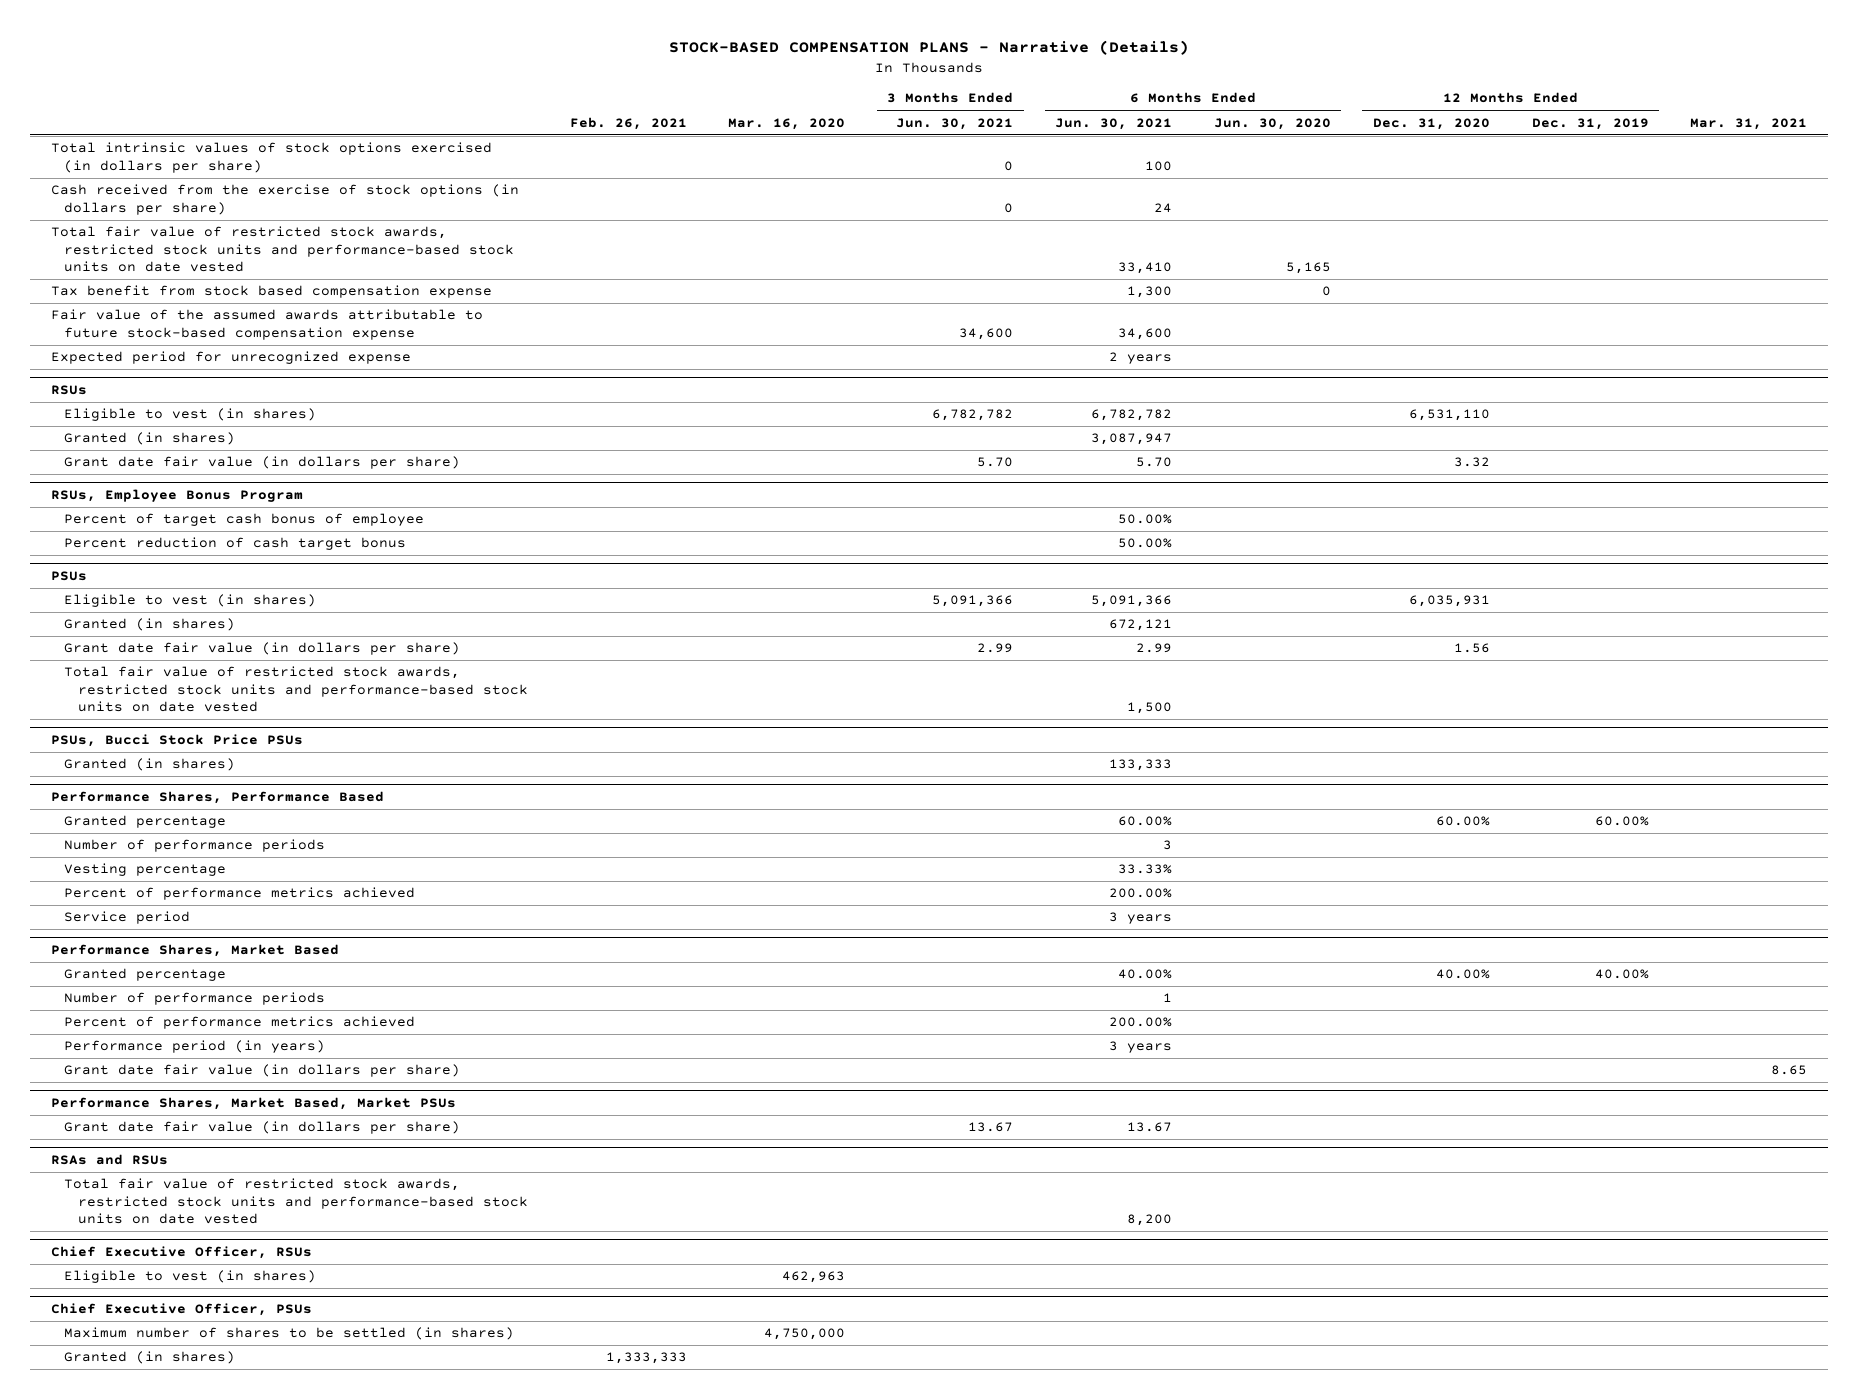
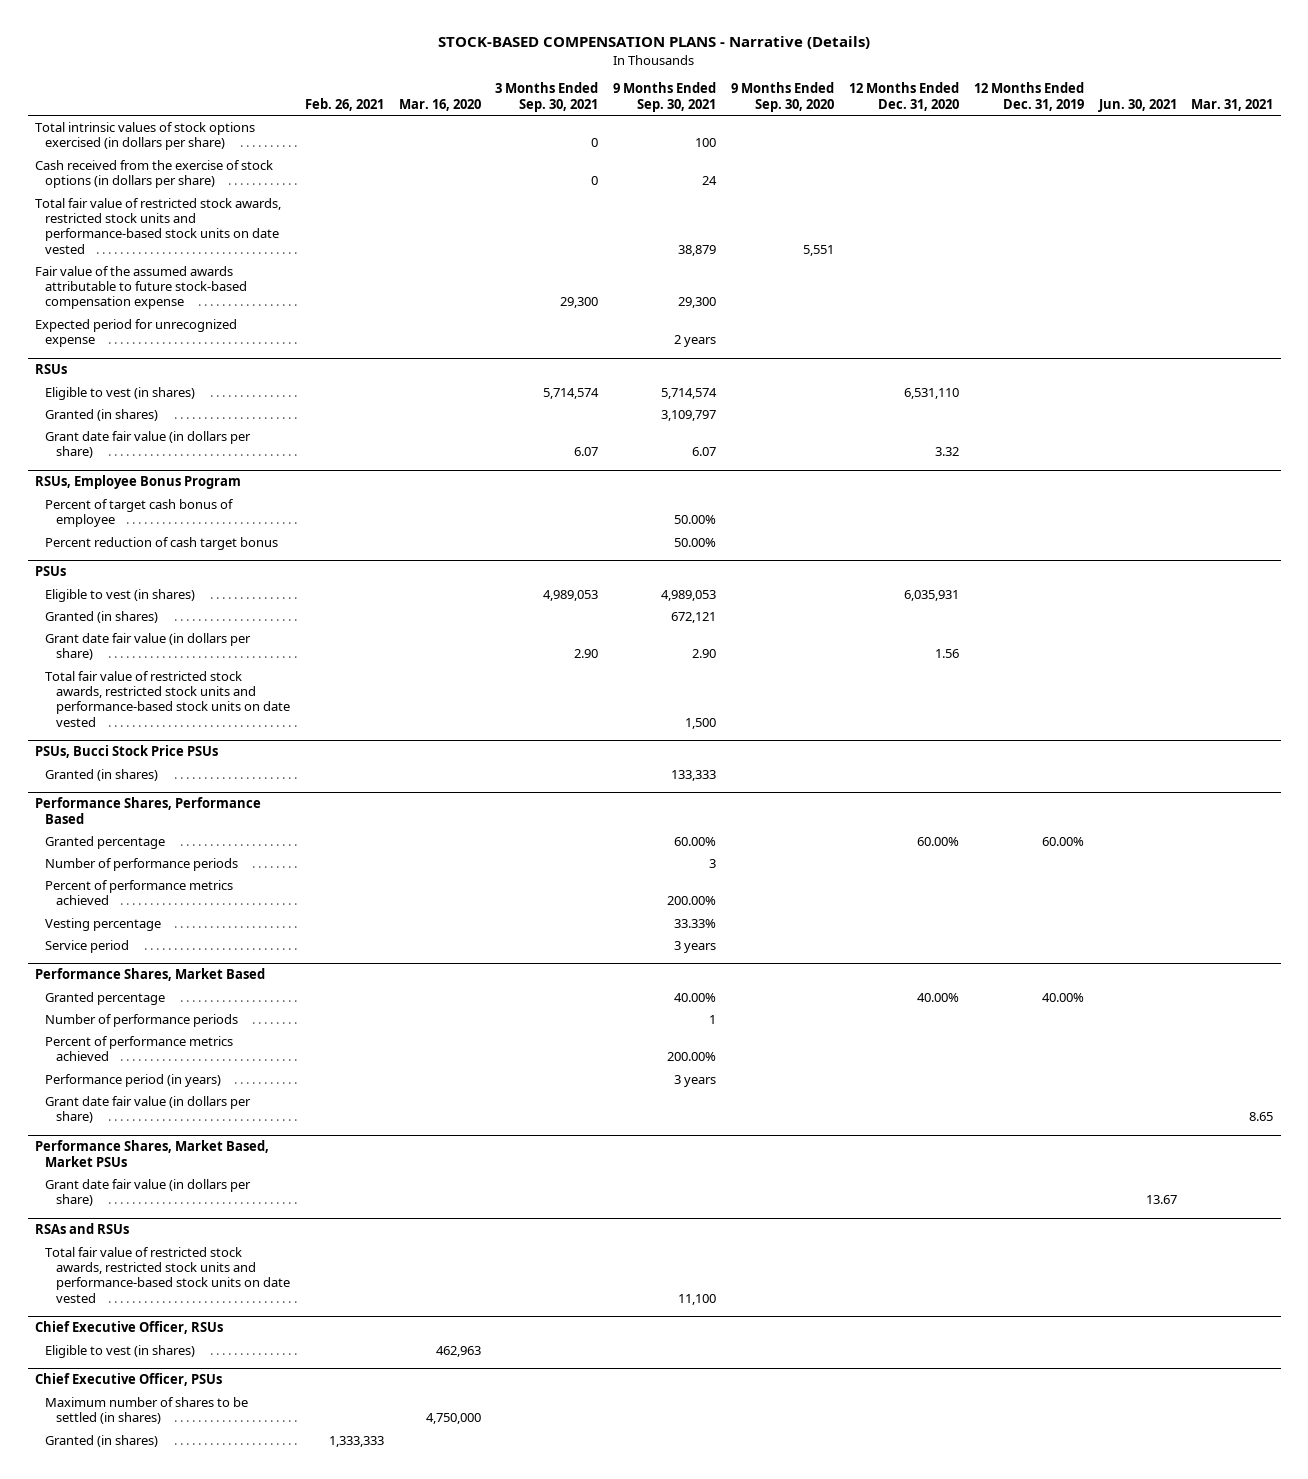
- | Feb. 26, 2021 | Mar. 16, 2020 | 3 Months Ended Jun. 30, 2021 | 6 Months Ended Jun. 30, 2021 | 6 Months Ended Jun. 30, 2020 | 12 Months Ended Dec. 31, 2020 | 12 Months Ended Dec. 31, 2019 | Mar. 31, 2021
+ | Feb. 26, 2021 | Mar. 16, 2020 | 3 Months Ended Sep. 30, 2021 | 9 Months Ended Sep. 30, 2021 | 9 Months Ended Sep. 30, 2020 | 12 Months Ended Dec. 31, 2020 | 12 Months Ended Dec. 31, 2019 | Jun. 30, 2021 | Mar. 31, 2021
- Tax benefit from stock based compensation expense | | | | 1,300 | 0 | | |
@ Performance Shares, Performance Based
moved down: Vesting percentage | | | | 33.33% | | | | |

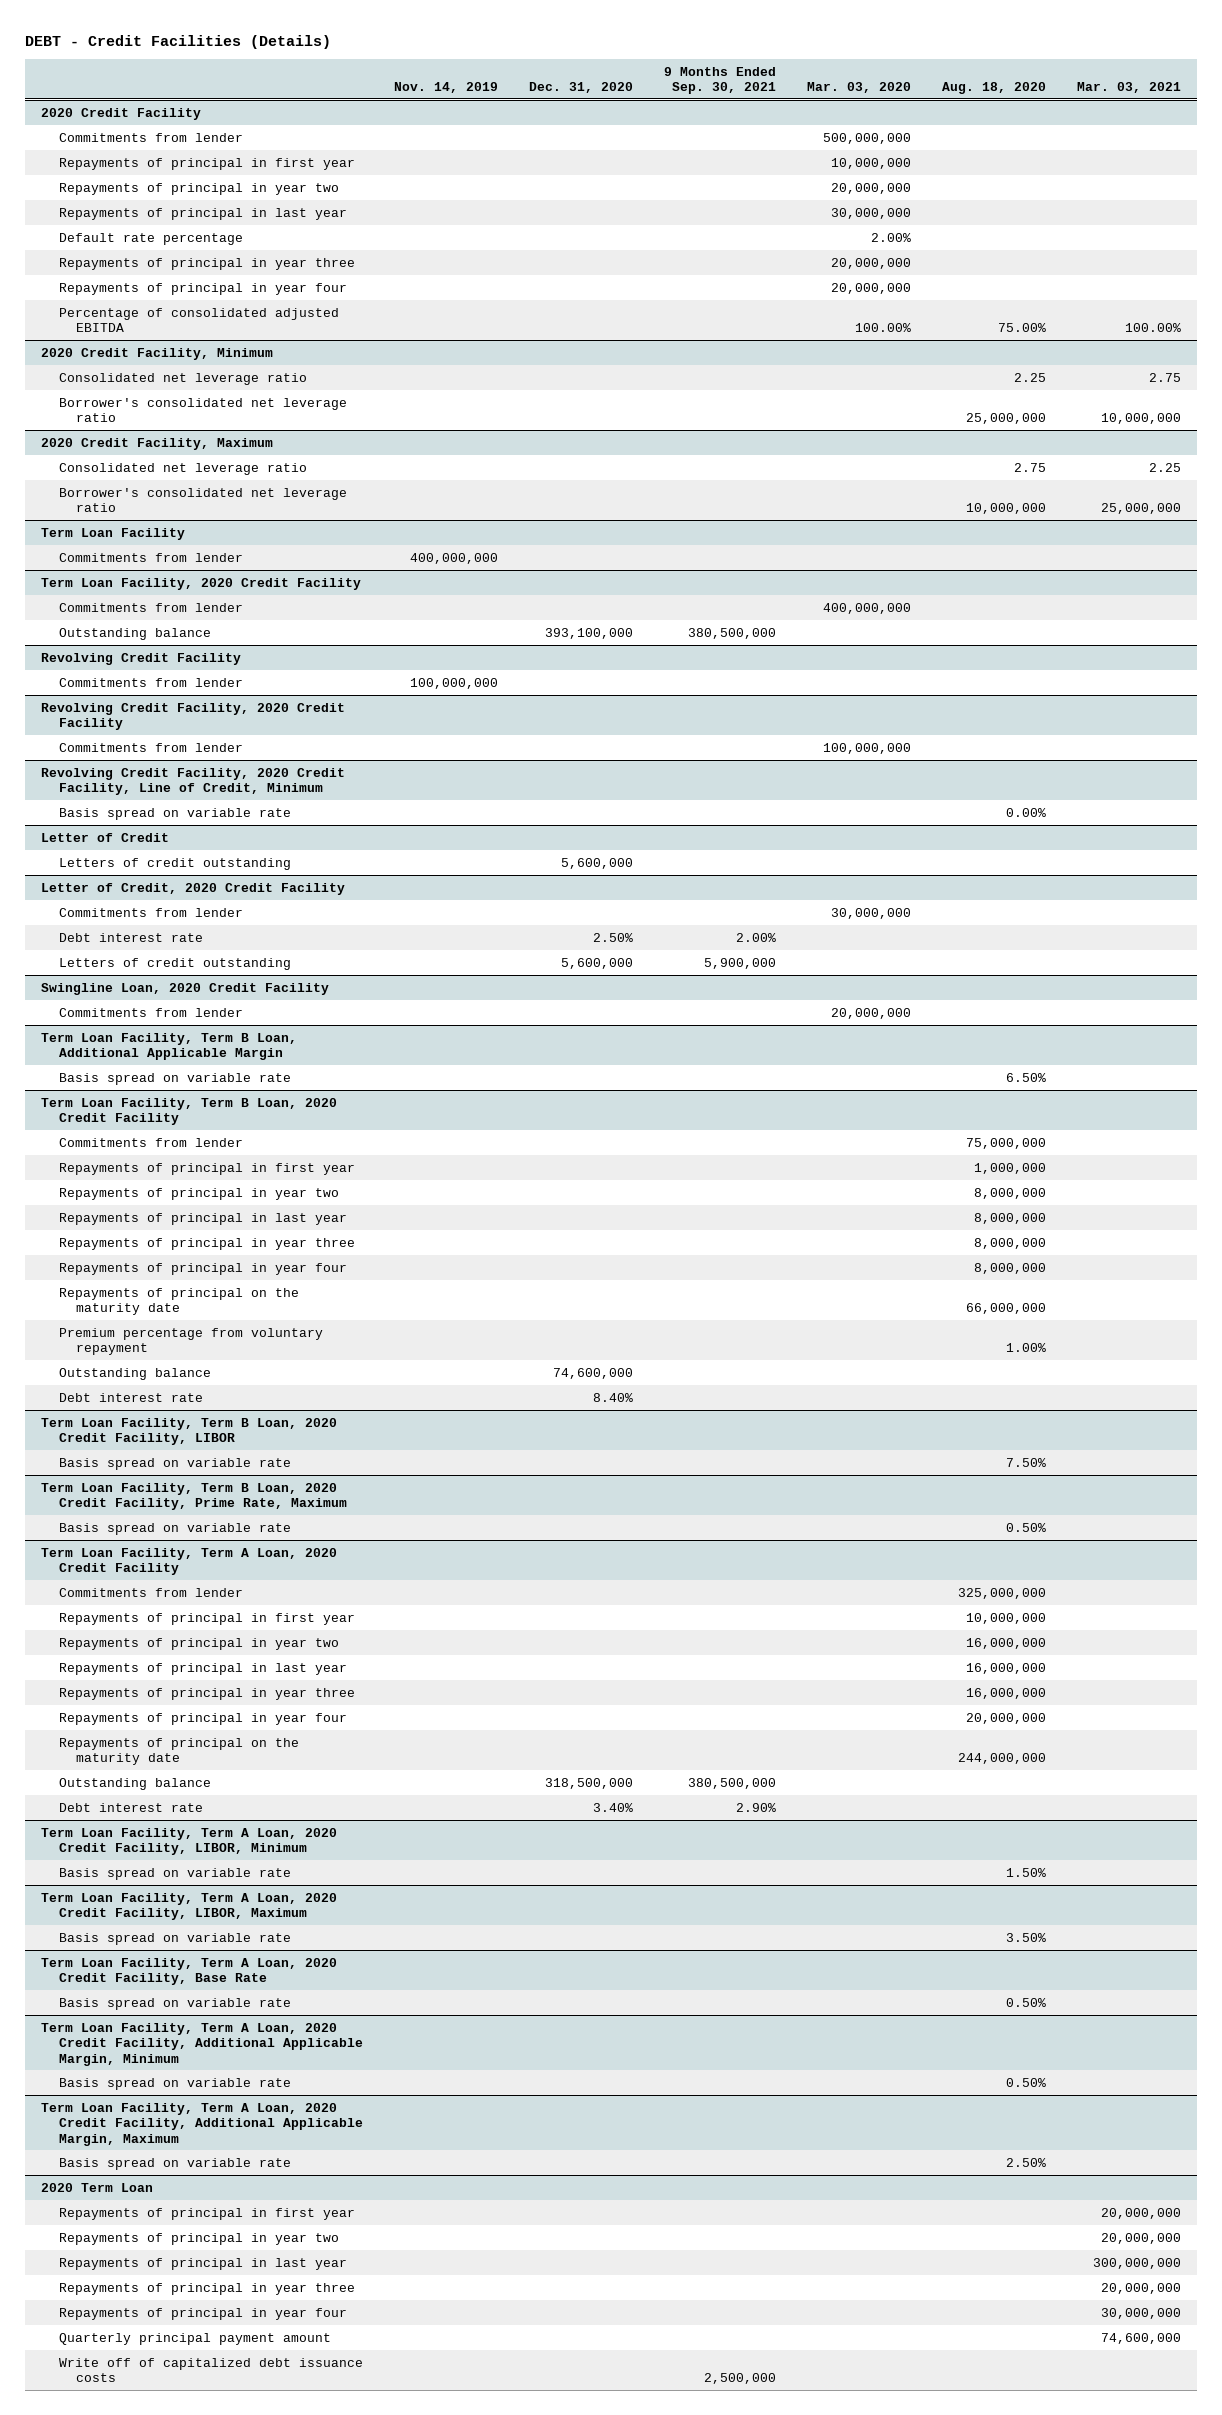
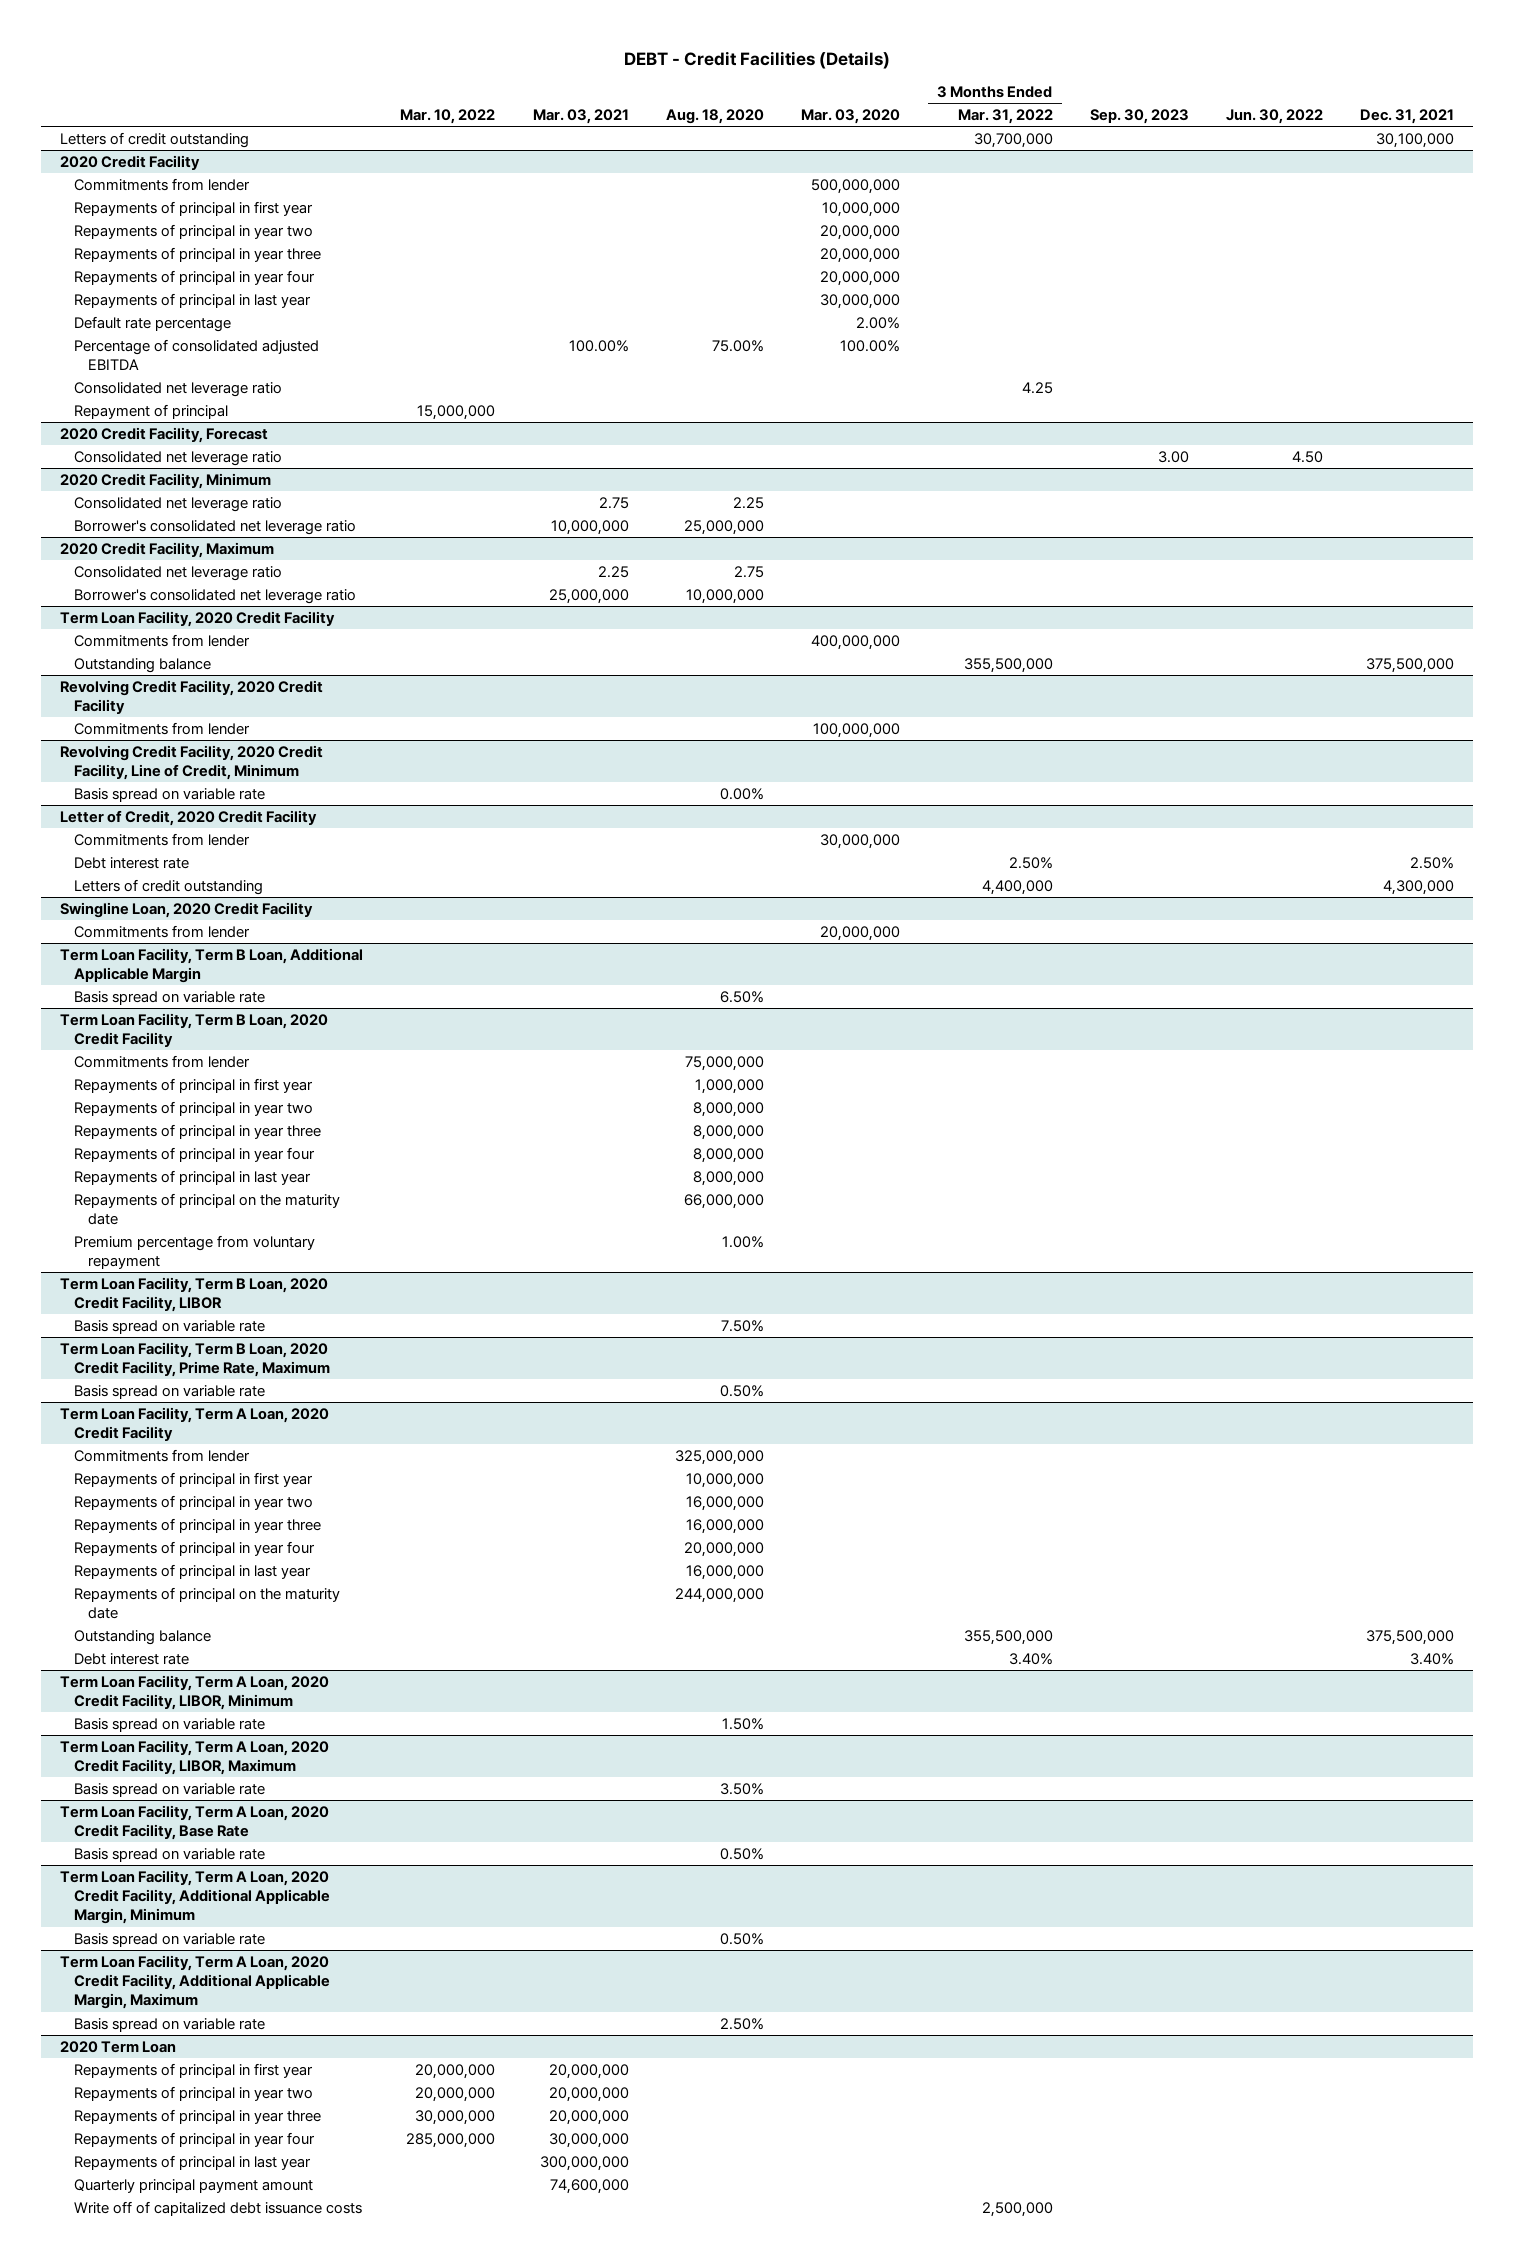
- | Nov. 14, 2019 | Dec. 31, 2020 | 9 Months Ended Sep. 30, 2021 | Mar. 03, 2020 | Aug. 18, 2020 | Mar. 03, 2021
+ | Mar. 10, 2022 | Mar. 03, 2021 | Aug. 18, 2020 | Mar. 03, 2020 | 3 Months Ended Mar. 31, 2022 | Sep. 30, 2023 | Jun. 30, 2022 | Dec. 31, 2021
+ Letters of credit outstanding | | | | | 30,700,000 | | | 30,100,000
@ 2020 Credit Facility
moved down: Repayments of principal in last year | | | | 30,000,000 | | | |
moved down: Default rate percentage | | | | 2.00% | | | |
+ Consolidated net leverage ratio | | | | | 4.25 | | |
+ Repayment of principal | 15,000,000 | | | | | | |
+ 2020 Credit Facility, Forecast
+ Consolidated net leverage ratio | | | | | | 3.00 | 4.50 |
- Term Loan Facility
- Commitments from lender | 400,000,000 | | | | |
- Revolving Credit Facility
- Commitments from lender | 100,000,000 | | | | |
- Letter of Credit
- Letters of credit outstanding | | 5,600,000 | | | |
@ Term Loan Facility, Term B Loan, 2020 Credit Facility
moved down: Repayments of principal in last year | | | 8,000,000 | | | | |
- Outstanding balance | | 74,600,000 | | | |
- Debt interest rate | | 8.40% | | | |
@ Term Loan Facility, Term A Loan, 2020 Credit Facility
moved down: Repayments of principal in last year | | | 16,000,000 | | | | |
@ 2020 Term Loan
moved down: Repayments of principal in last year | | 300,000,000 | | | | | |

